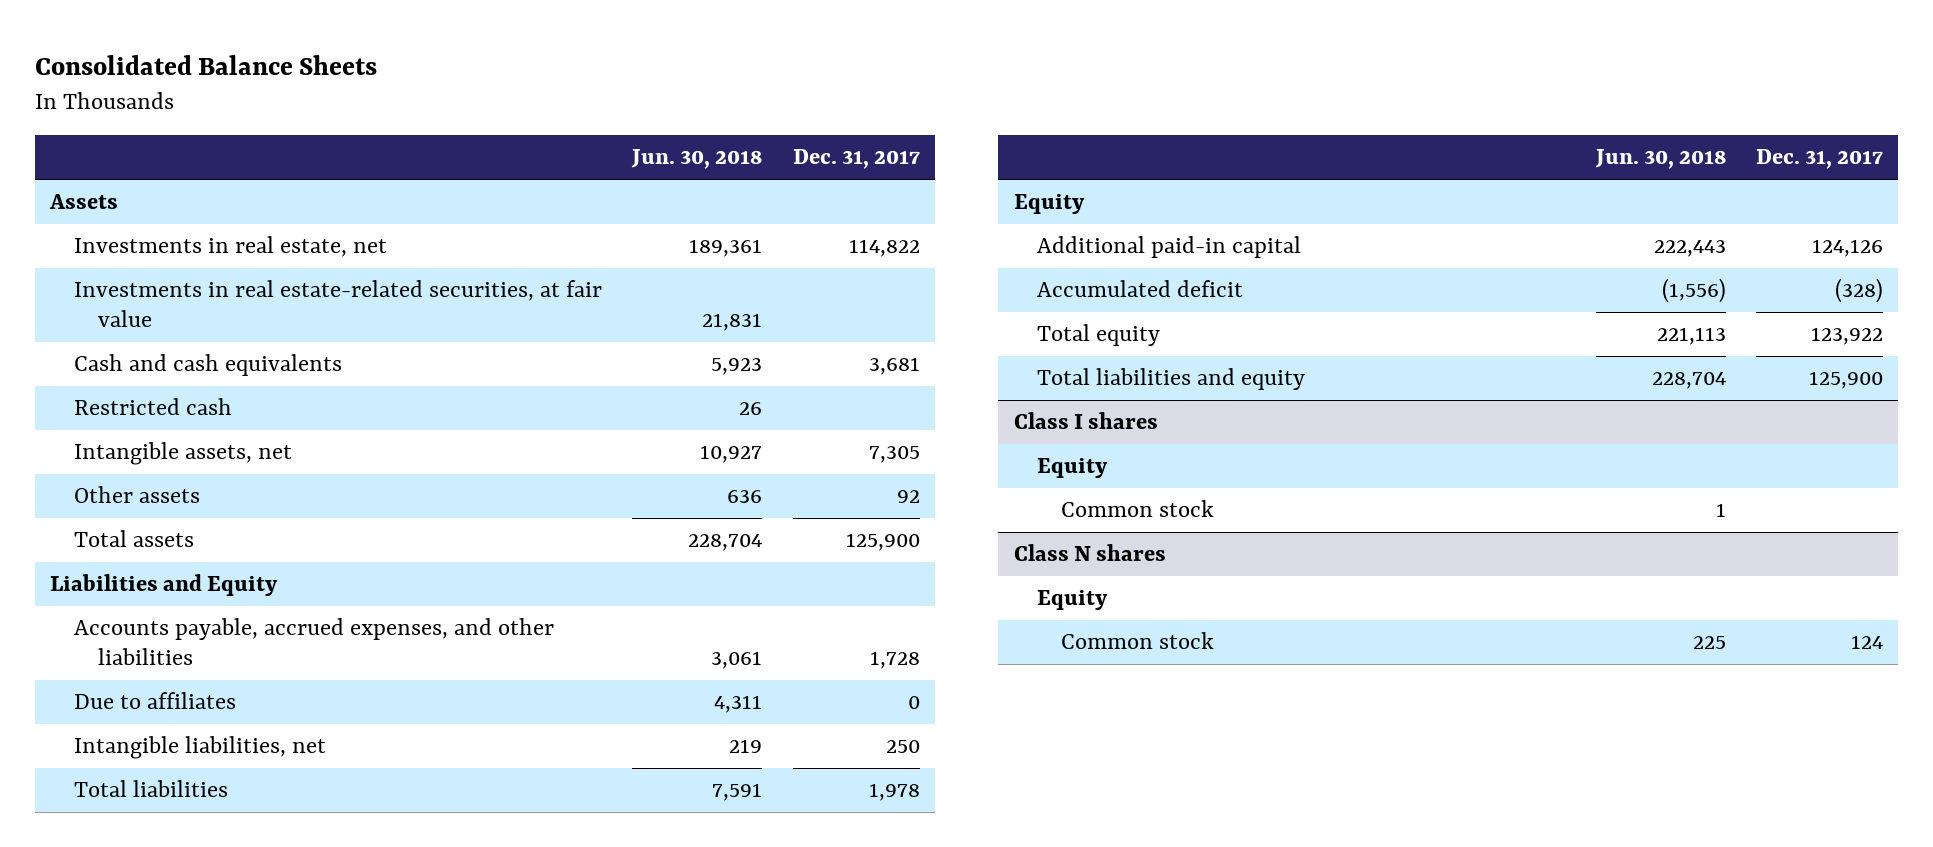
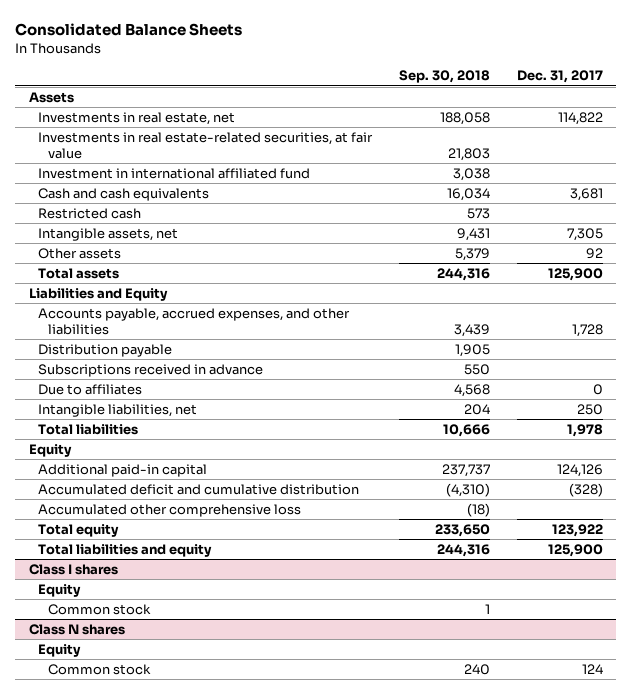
- | Jun. 30, 2018 | Dec. 31, 2017
+ | Sep. 30, 2018 | Dec. 31, 2017
+ Investment in international affiliated fund | 3,038 |
+ Distribution payable | 1,905 |
+ Subscriptions received in advance | 550 |
- Accumulated deficit | (1,556) | (328)
+ Accumulated deficit and cumulative distribution | (4,310) | (328)
+ Accumulated other comprehensive loss | (18) |

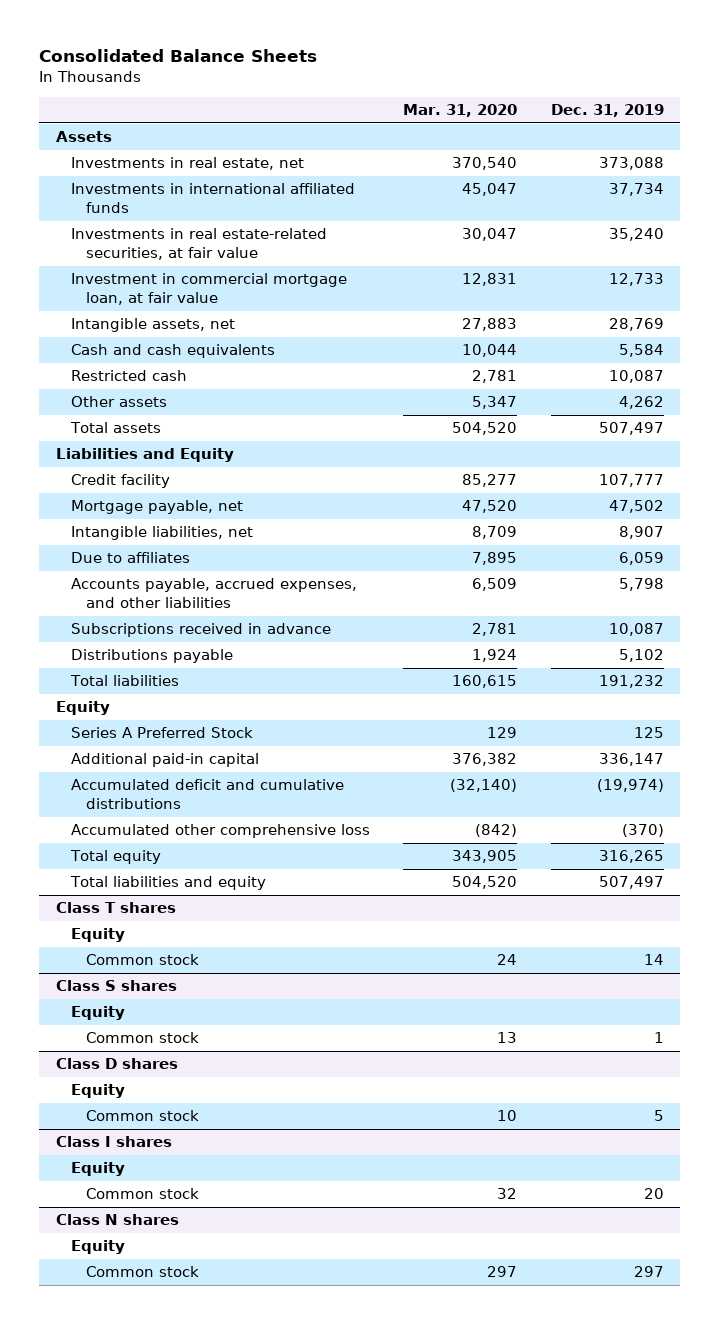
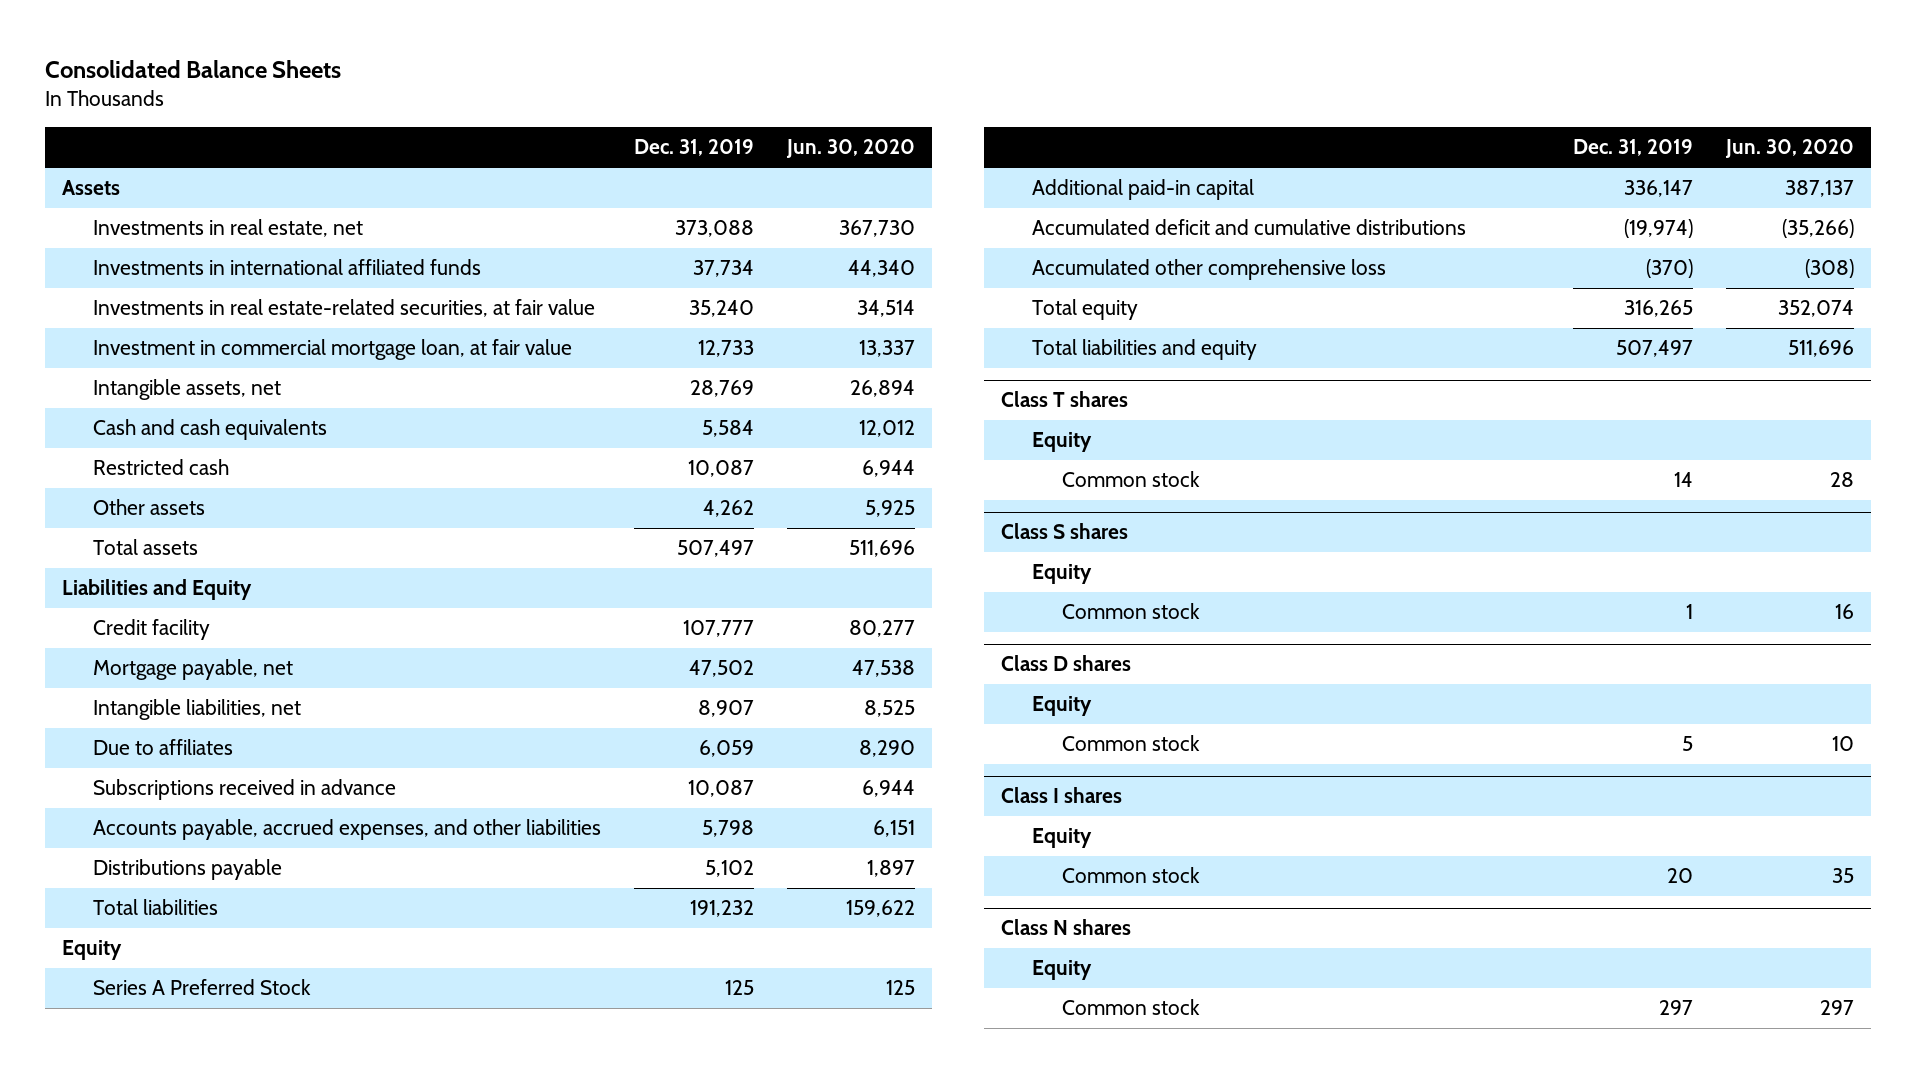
- | Mar. 31, 2020 | Dec. 31, 2019
+ | Dec. 31, 2019 | Jun. 30, 2020
moved down: Accounts payable, accrued expenses, and other liabilities | 5,798 | 6,151

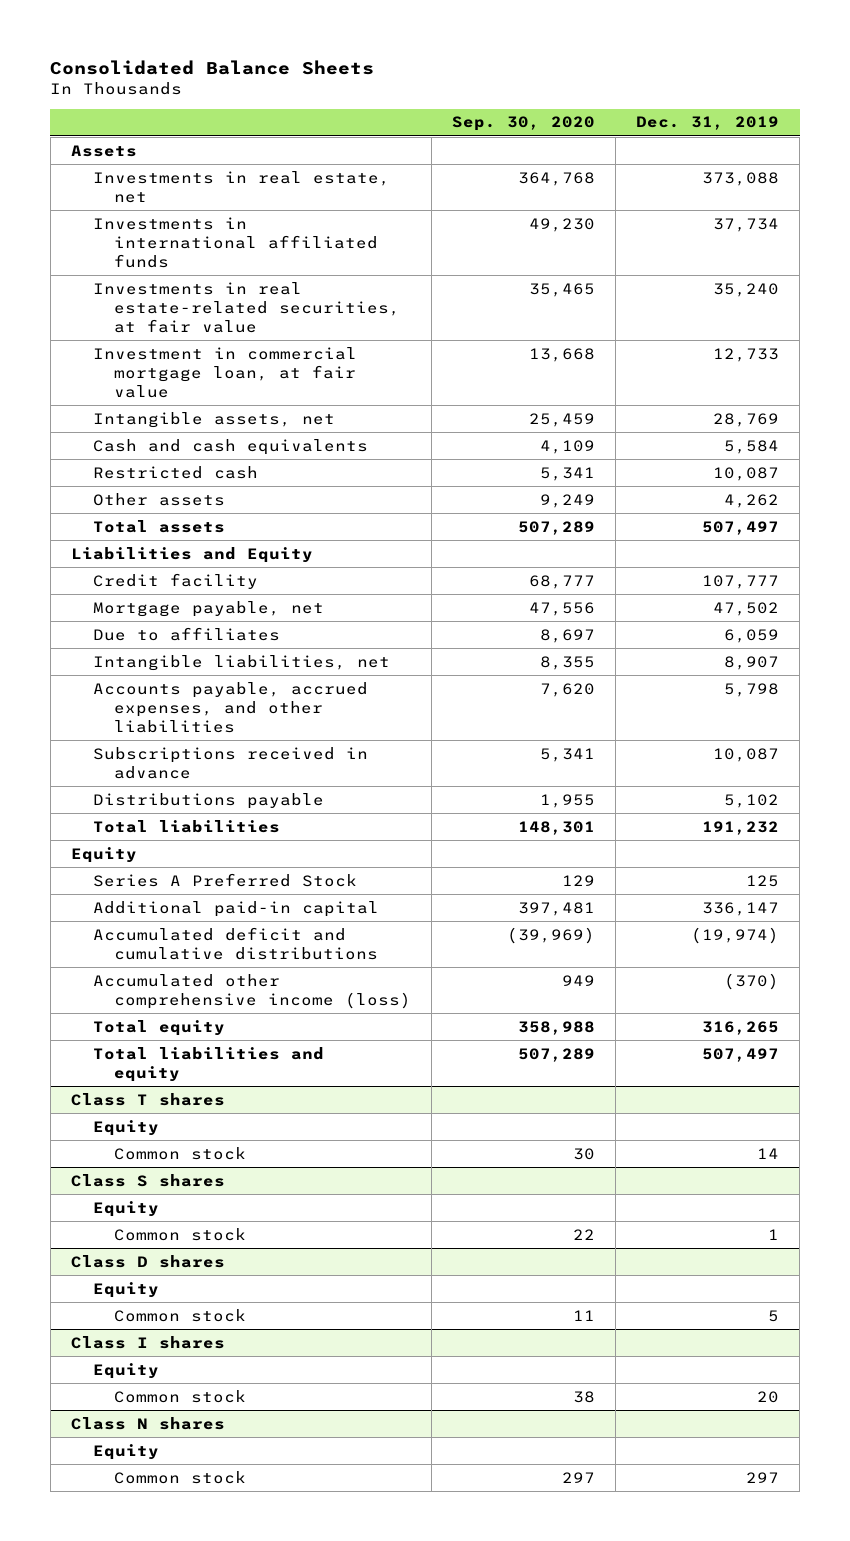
- | Dec. 31, 2019 | Jun. 30, 2020
+ | Sep. 30, 2020 | Dec. 31, 2019
moved down: Intangible liabilities, net | 8,355 | 8,907
moved down: Subscriptions received in advance | 5,341 | 10,087
- Accumulated other comprehensive loss | (370) | (308)
+ Accumulated other comprehensive income (loss) | 949 | (370)

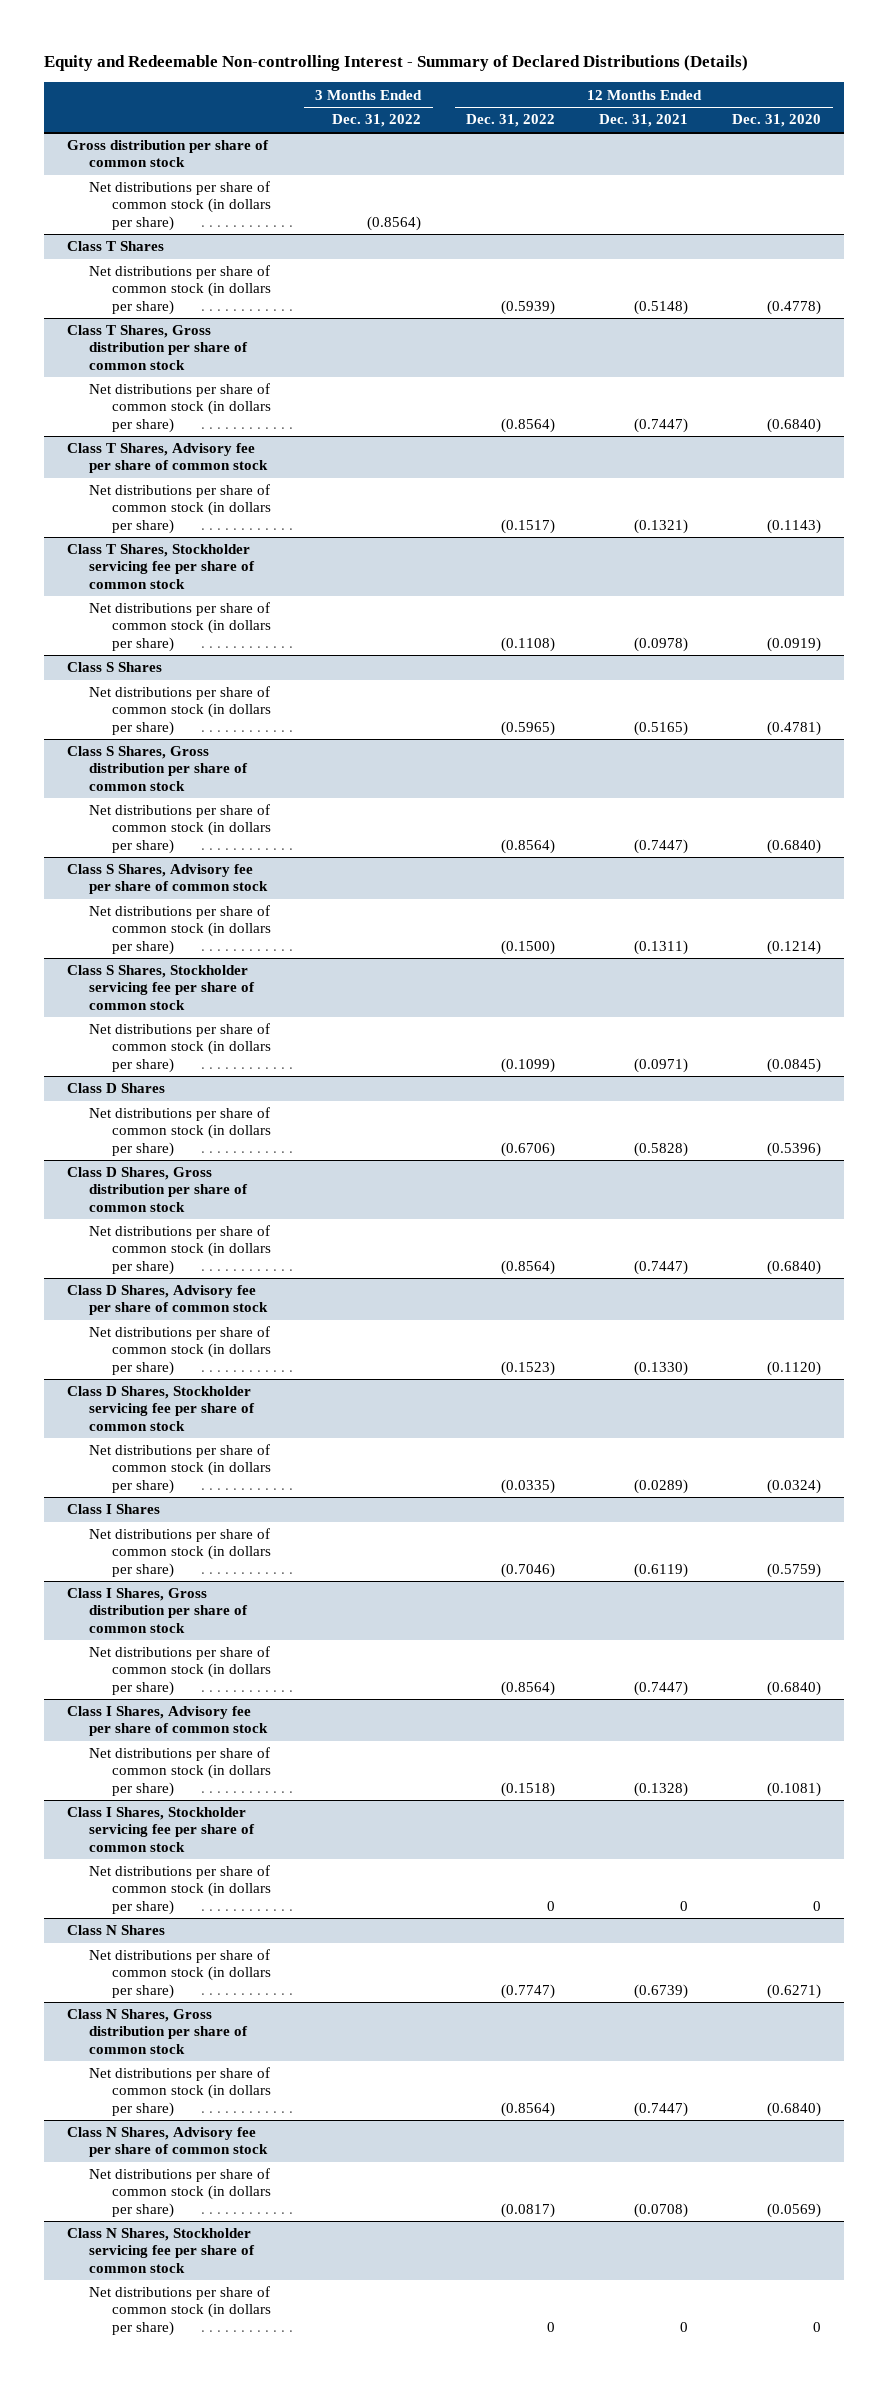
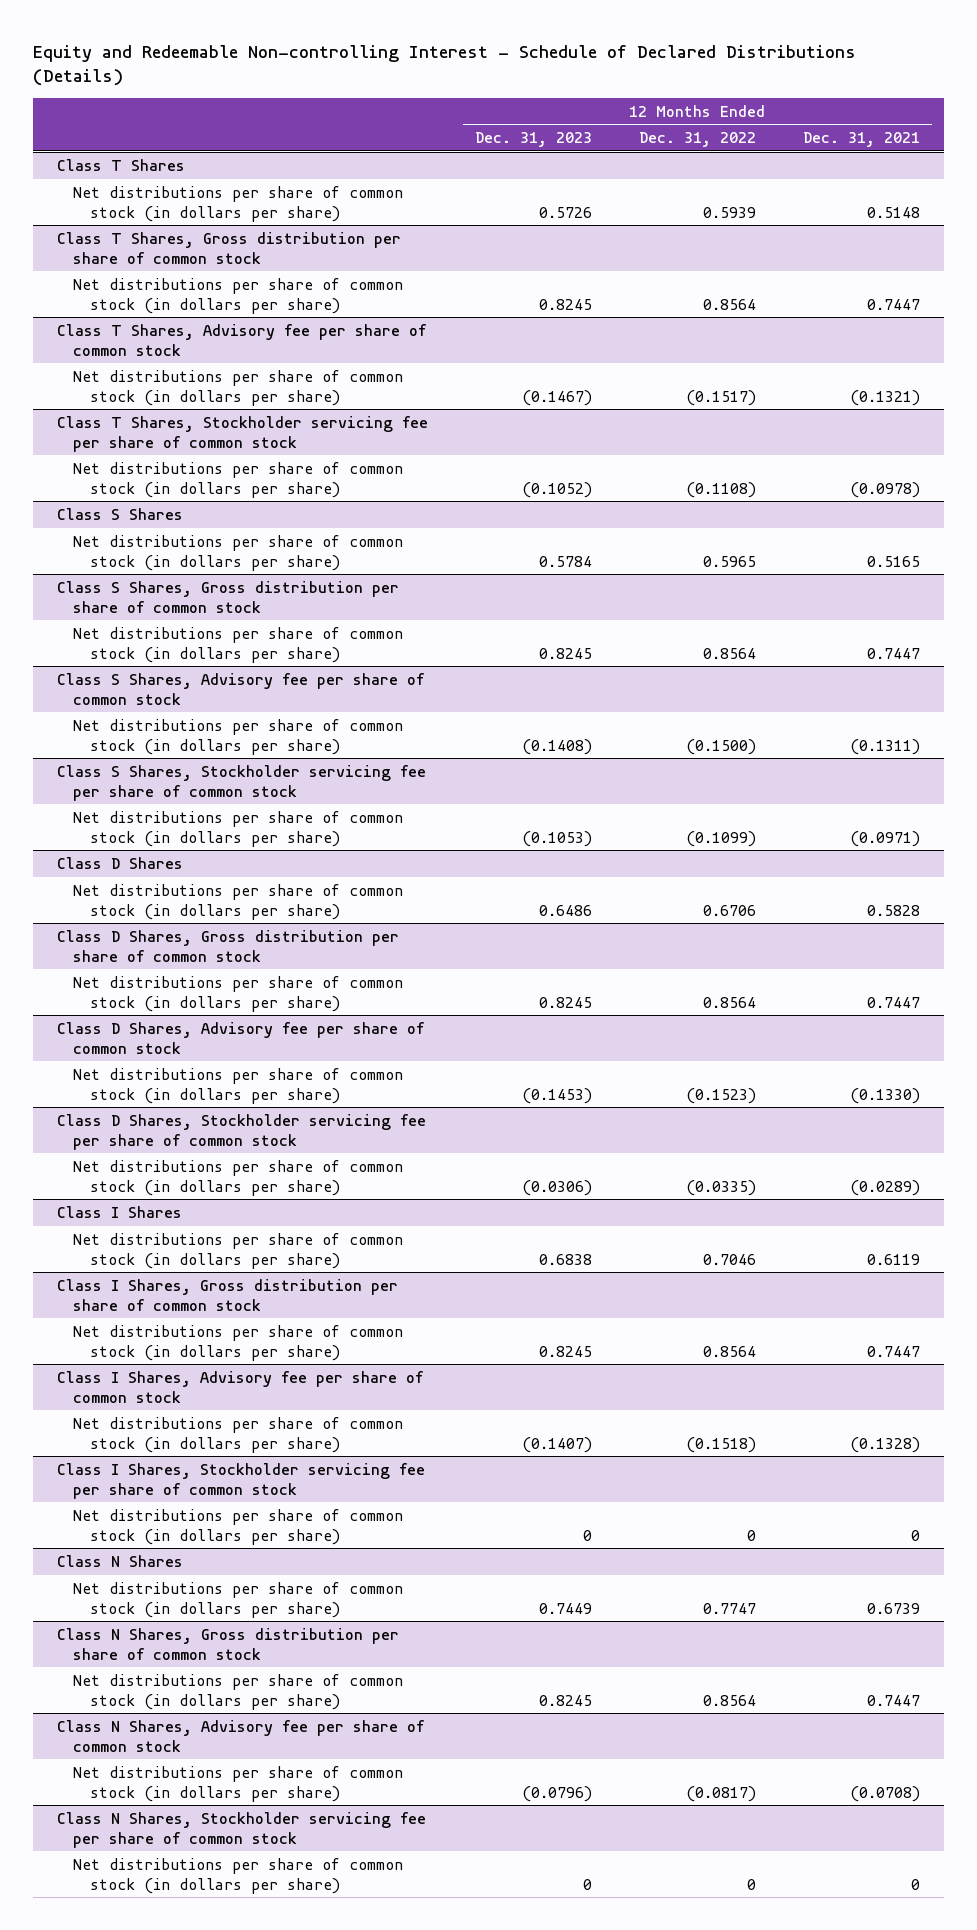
- Equity and Redeemable Non-controlling Interest - Summary of Declared Distributions (Details)
+ Equity and Redeemable Non-controlling Interest - Schedule of Declared Distributions (Details)
- | 3 Months Ended Dec. 31, 2022 | 12 Months Ended Dec. 31, 2022 | 12 Months Ended Dec. 31, 2021 | 12 Months Ended Dec. 31, 2020
+ | 12 Months Ended Dec. 31, 2023 | 12 Months Ended Dec. 31, 2022 | 12 Months Ended Dec. 31, 2021
- Gross distribution per share of common stock
- Net distributions per share of common stock (in dollars per share) | (0.8564) | | |
@ Class T Shares
- Net distributions per share of common stock (in dollars per share) | | (0.5939) | (0.5148) | (0.4778)
+ Net distributions per share of common stock (in dollars per share) | 0.5726 | 0.5939 | 0.5148
@ Class T Shares, Gross distribution per share of common stock
- Net distributions per share of common stock (in dollars per share) | | (0.8564) | (0.7447) | (0.6840)
+ Net distributions per share of common stock (in dollars per share) | 0.8245 | 0.8564 | 0.7447
@ Class S Shares
- Net distributions per share of common stock (in dollars per share) | | (0.5965) | (0.5165) | (0.4781)
+ Net distributions per share of common stock (in dollars per share) | 0.5784 | 0.5965 | 0.5165
@ Class S Shares, Gross distribution per share of common stock
- Net distributions per share of common stock (in dollars per share) | | (0.8564) | (0.7447) | (0.6840)
+ Net distributions per share of common stock (in dollars per share) | 0.8245 | 0.8564 | 0.7447
@ Class D Shares
- Net distributions per share of common stock (in dollars per share) | | (0.6706) | (0.5828) | (0.5396)
+ Net distributions per share of common stock (in dollars per share) | 0.6486 | 0.6706 | 0.5828
@ Class D Shares, Gross distribution per share of common stock
- Net distributions per share of common stock (in dollars per share) | | (0.8564) | (0.7447) | (0.6840)
+ Net distributions per share of common stock (in dollars per share) | 0.8245 | 0.8564 | 0.7447
@ Class I Shares
- Net distributions per share of common stock (in dollars per share) | | (0.7046) | (0.6119) | (0.5759)
+ Net distributions per share of common stock (in dollars per share) | 0.6838 | 0.7046 | 0.6119
@ Class I Shares, Gross distribution per share of common stock
- Net distributions per share of common stock (in dollars per share) | | (0.8564) | (0.7447) | (0.6840)
+ Net distributions per share of common stock (in dollars per share) | 0.8245 | 0.8564 | 0.7447
@ Class N Shares
- Net distributions per share of common stock (in dollars per share) | | (0.7747) | (0.6739) | (0.6271)
+ Net distributions per share of common stock (in dollars per share) | 0.7449 | 0.7747 | 0.6739
@ Class N Shares, Gross distribution per share of common stock
- Net distributions per share of common stock (in dollars per share) | | (0.8564) | (0.7447) | (0.6840)
+ Net distributions per share of common stock (in dollars per share) | 0.8245 | 0.8564 | 0.7447

